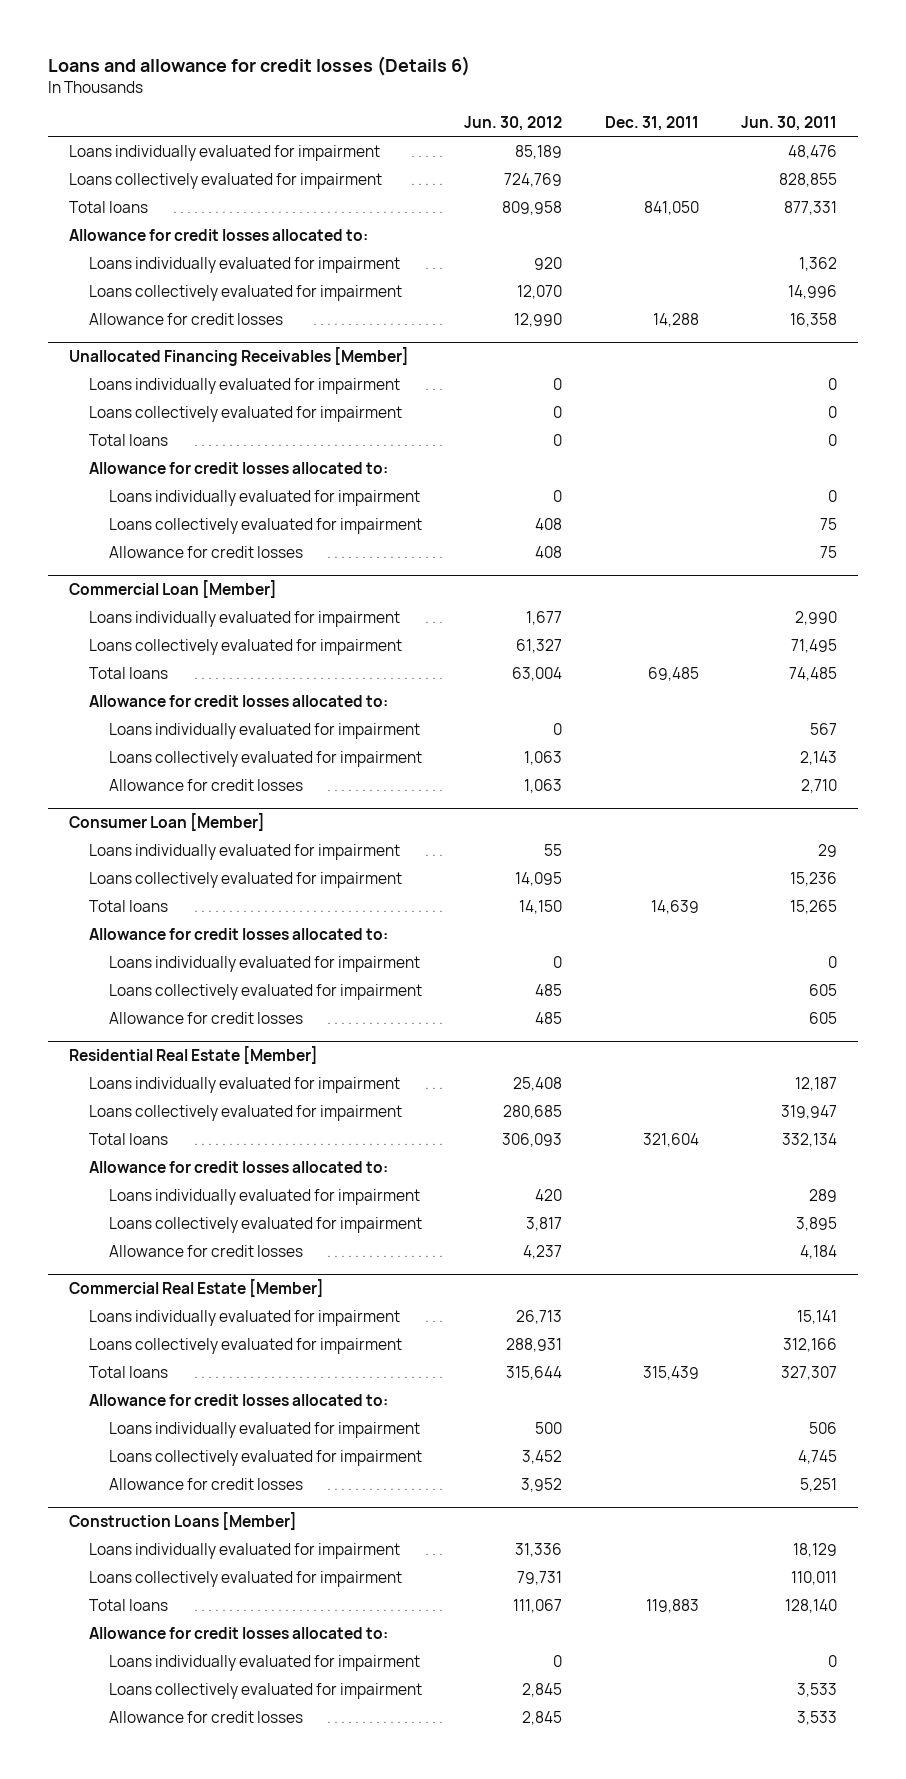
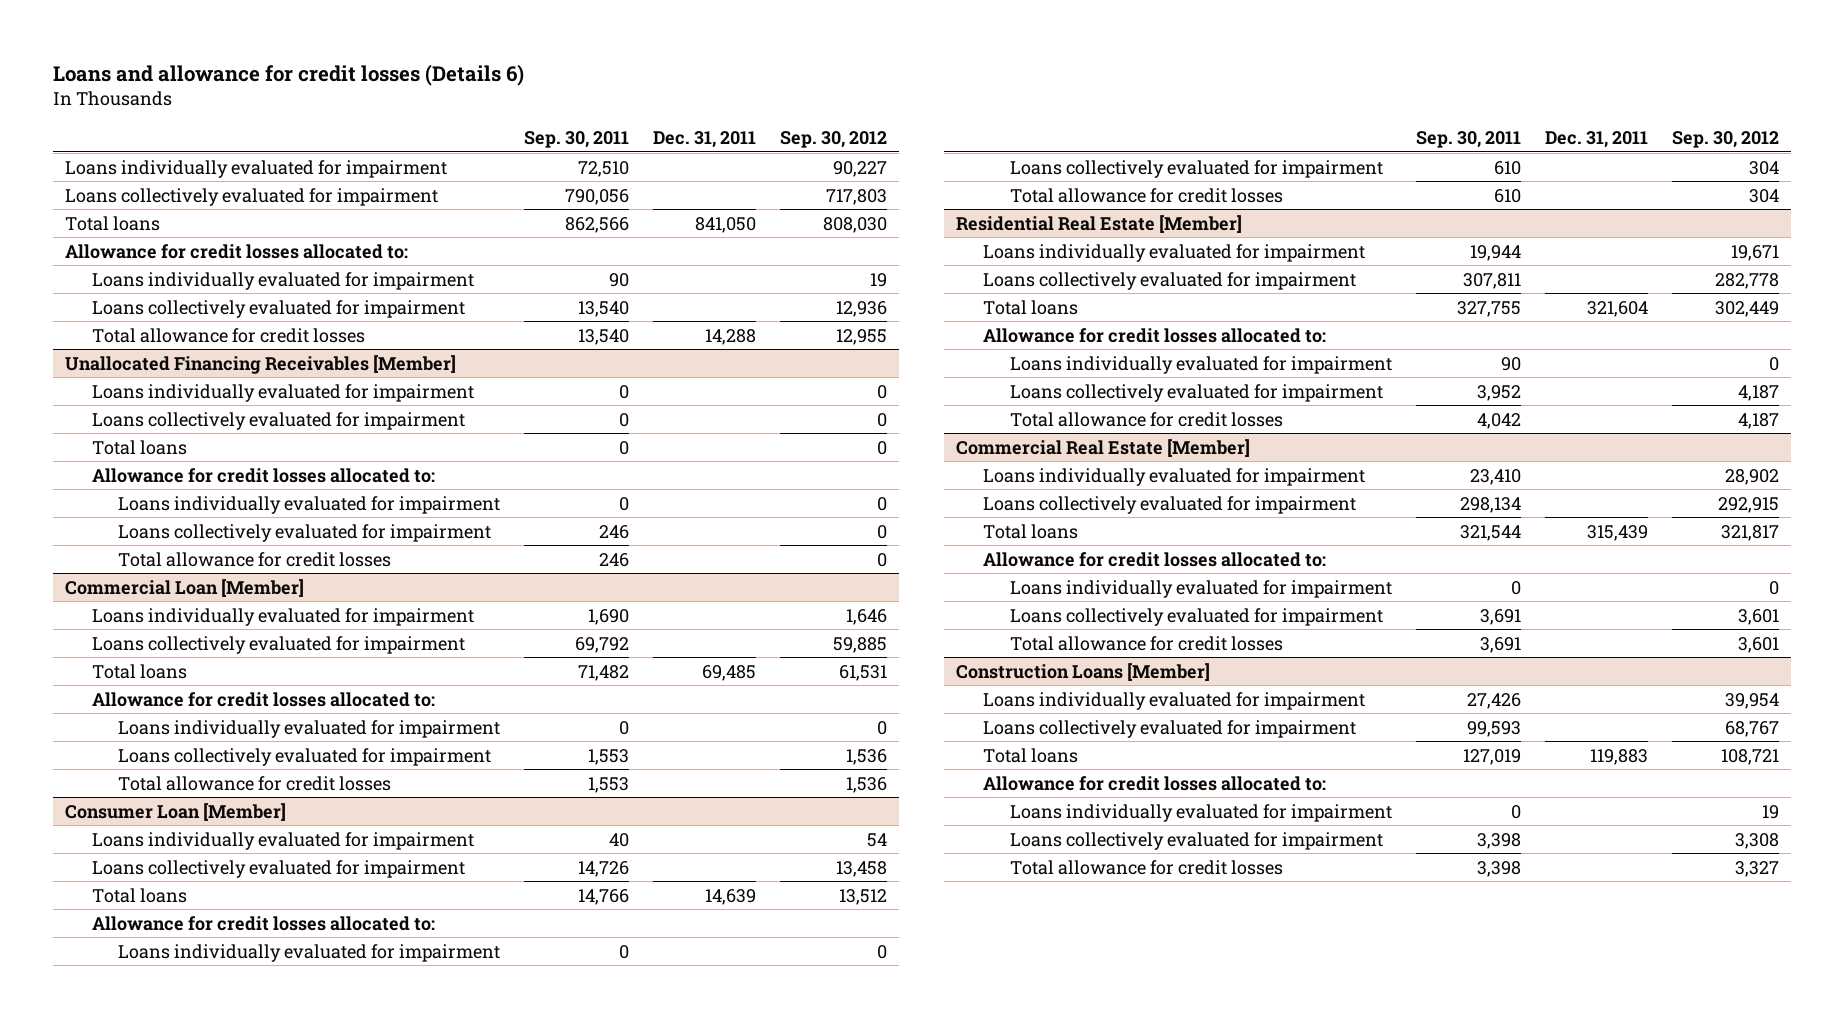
- | Jun. 30, 2012 | Dec. 31, 2011 | Jun. 30, 2011
+ | Sep. 30, 2011 | Dec. 31, 2011 | Sep. 30, 2012
- Allowance for credit losses | 12,990 | 14,288 | 16,358
+ Total allowance for credit losses | 13,540 | 14,288 | 12,955
@ Unallocated Financing Receivables [Member]
- Allowance for credit losses | 408 | | 75
+ Total allowance for credit losses | 246 | | 0
@ Commercial Loan [Member]
- Allowance for credit losses | 1,063 | | 2,710
+ Total allowance for credit losses | 1,553 | | 1,536
@ Consumer Loan [Member]
- Allowance for credit losses | 485 | | 605
+ Total allowance for credit losses | 610 | | 304
@ Residential Real Estate [Member]
- Allowance for credit losses | 4,237 | | 4,184
+ Total allowance for credit losses | 4,042 | | 4,187
@ Commercial Real Estate [Member]
- Allowance for credit losses | 3,952 | | 5,251
+ Total allowance for credit losses | 3,691 | | 3,601
@ Construction Loans [Member]
- Allowance for credit losses | 2,845 | | 3,533
+ Total allowance for credit losses | 3,398 | | 3,327

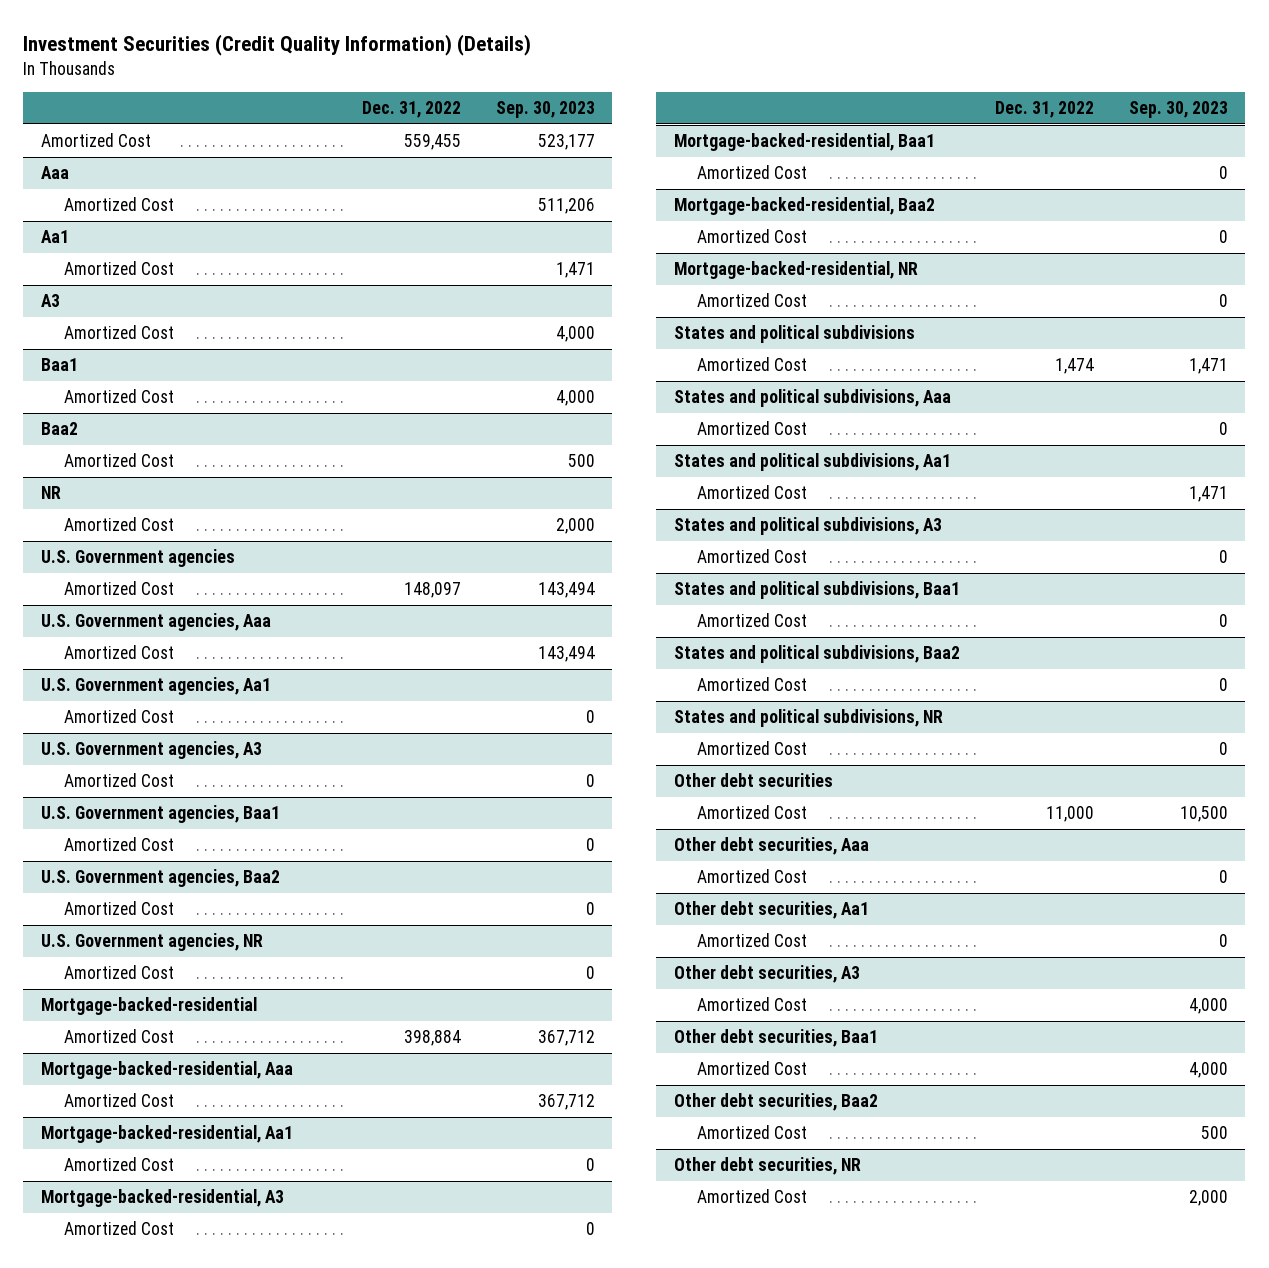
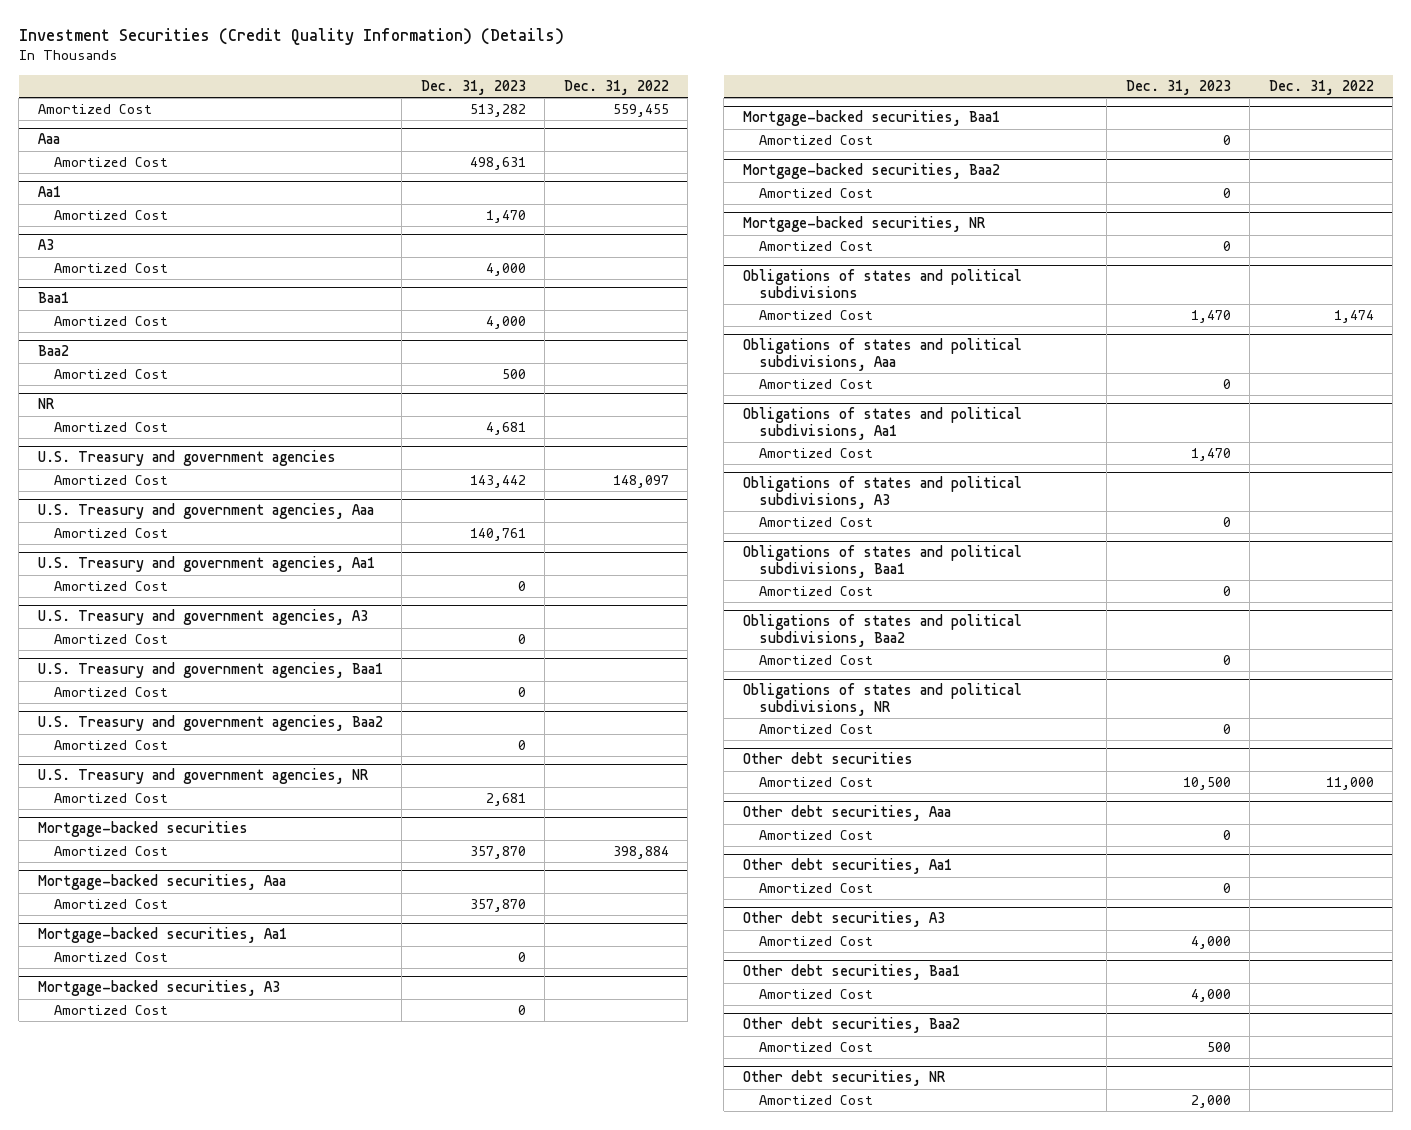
- | Dec. 31, 2022 | Sep. 30, 2023
+ | Dec. 31, 2023 | Dec. 31, 2022
- U.S. Government agencies
+ U.S. Treasury and government agencies
- U.S. Government agencies, Aaa
+ U.S. Treasury and government agencies, Aaa
- U.S. Government agencies, Aa1
+ U.S. Treasury and government agencies, Aa1
- U.S. Government agencies, A3
+ U.S. Treasury and government agencies, A3
- U.S. Government agencies, Baa1
+ U.S. Treasury and government agencies, Baa1
- U.S. Government agencies, Baa2
+ U.S. Treasury and government agencies, Baa2
- U.S. Government agencies, NR
+ U.S. Treasury and government agencies, NR
- Mortgage-backed-residential
+ Mortgage-backed securities
- Mortgage-backed-residential, Aaa
+ Mortgage-backed securities, Aaa
- Mortgage-backed-residential, Aa1
+ Mortgage-backed securities, Aa1
- Mortgage-backed-residential, A3
+ Mortgage-backed securities, A3
- Mortgage-backed-residential, Baa1
+ Mortgage-backed securities, Baa1
- Mortgage-backed-residential, Baa2
+ Mortgage-backed securities, Baa2
- Mortgage-backed-residential, NR
+ Mortgage-backed securities, NR
- States and political subdivisions
+ Obligations of states and political subdivisions
- States and political subdivisions, Aaa
+ Obligations of states and political subdivisions, Aaa
- States and political subdivisions, Aa1
+ Obligations of states and political subdivisions, Aa1
- States and political subdivisions, A3
+ Obligations of states and political subdivisions, A3
- States and political subdivisions, Baa1
+ Obligations of states and political subdivisions, Baa1
- States and political subdivisions, Baa2
+ Obligations of states and political subdivisions, Baa2
- States and political subdivisions, NR
+ Obligations of states and political subdivisions, NR

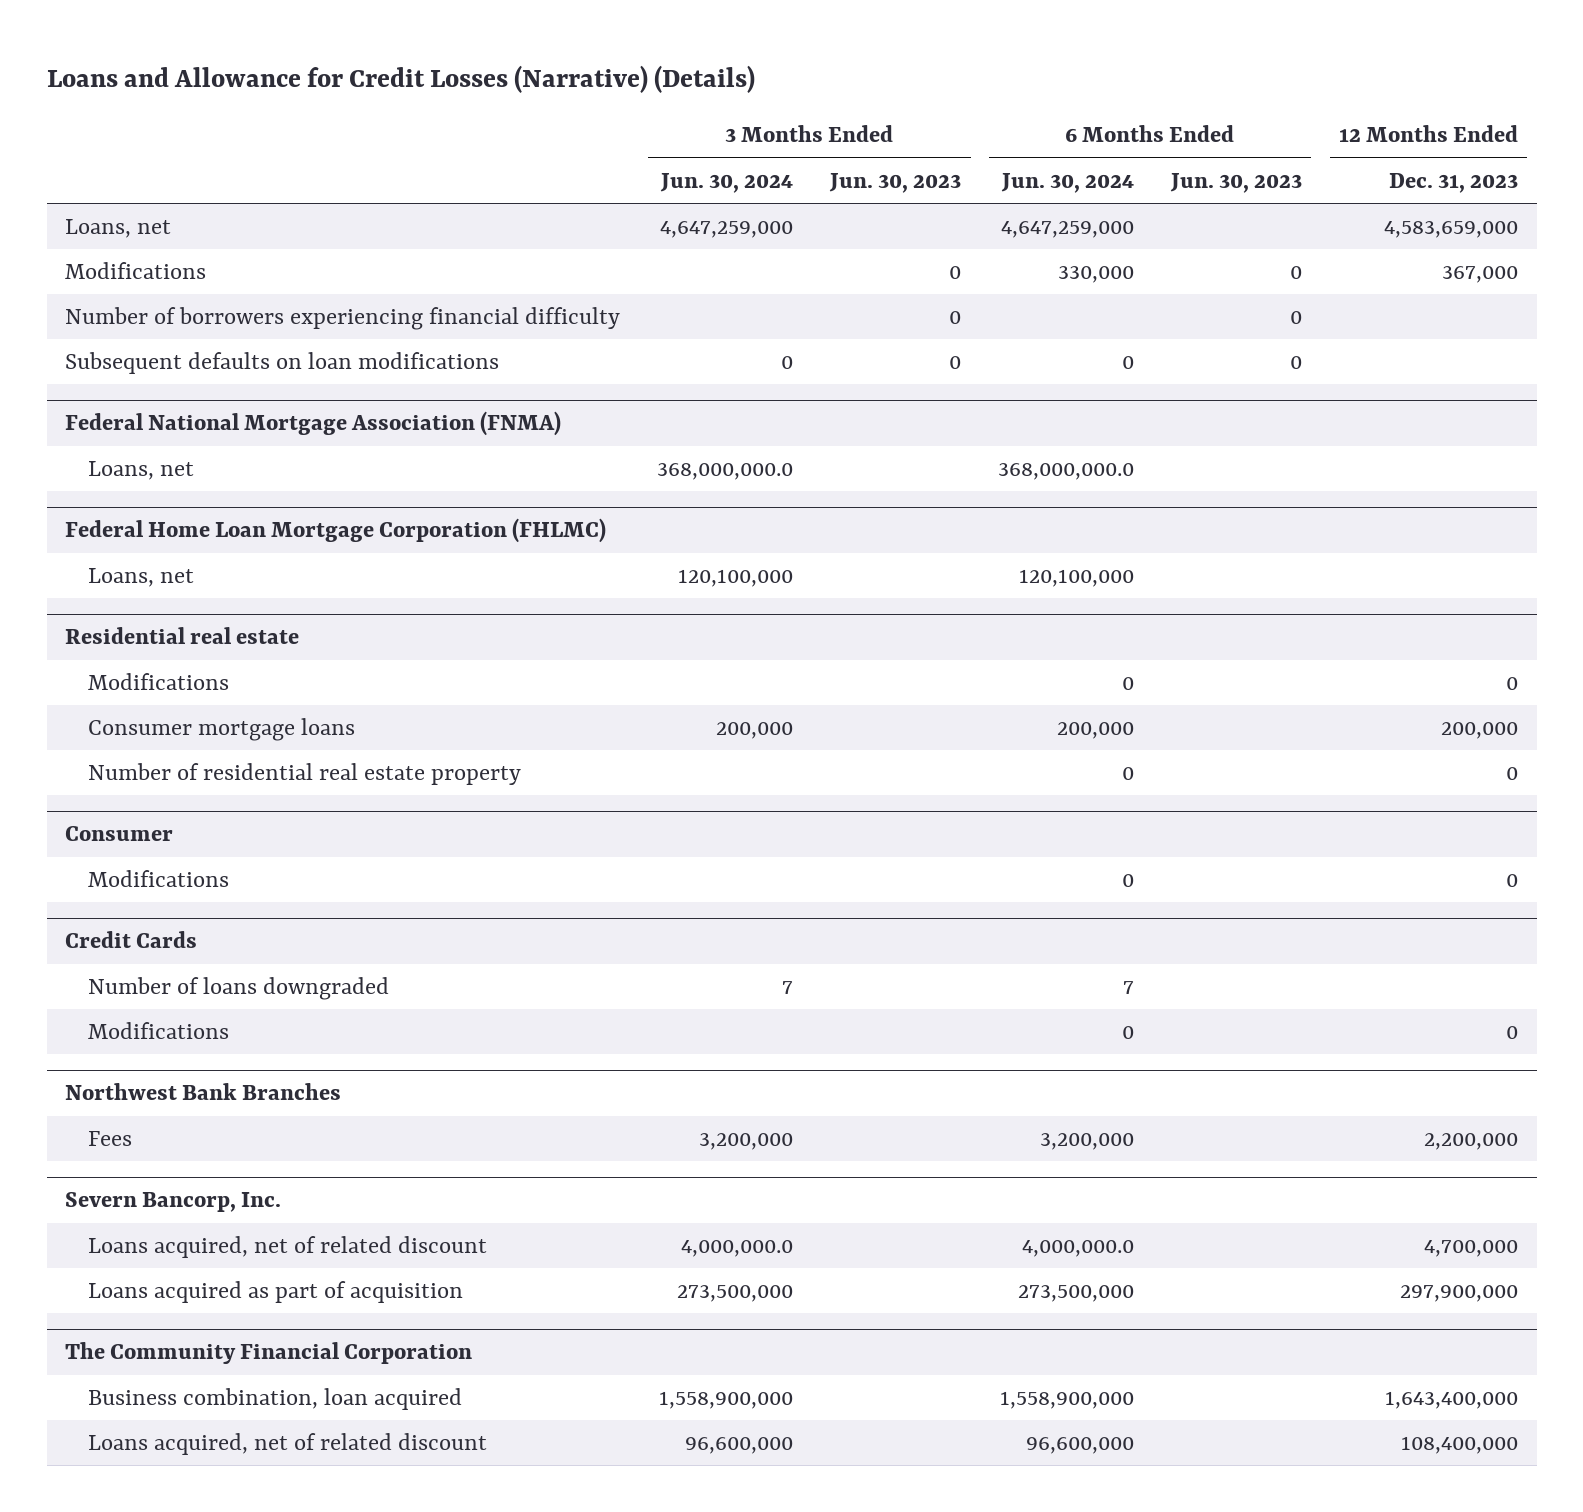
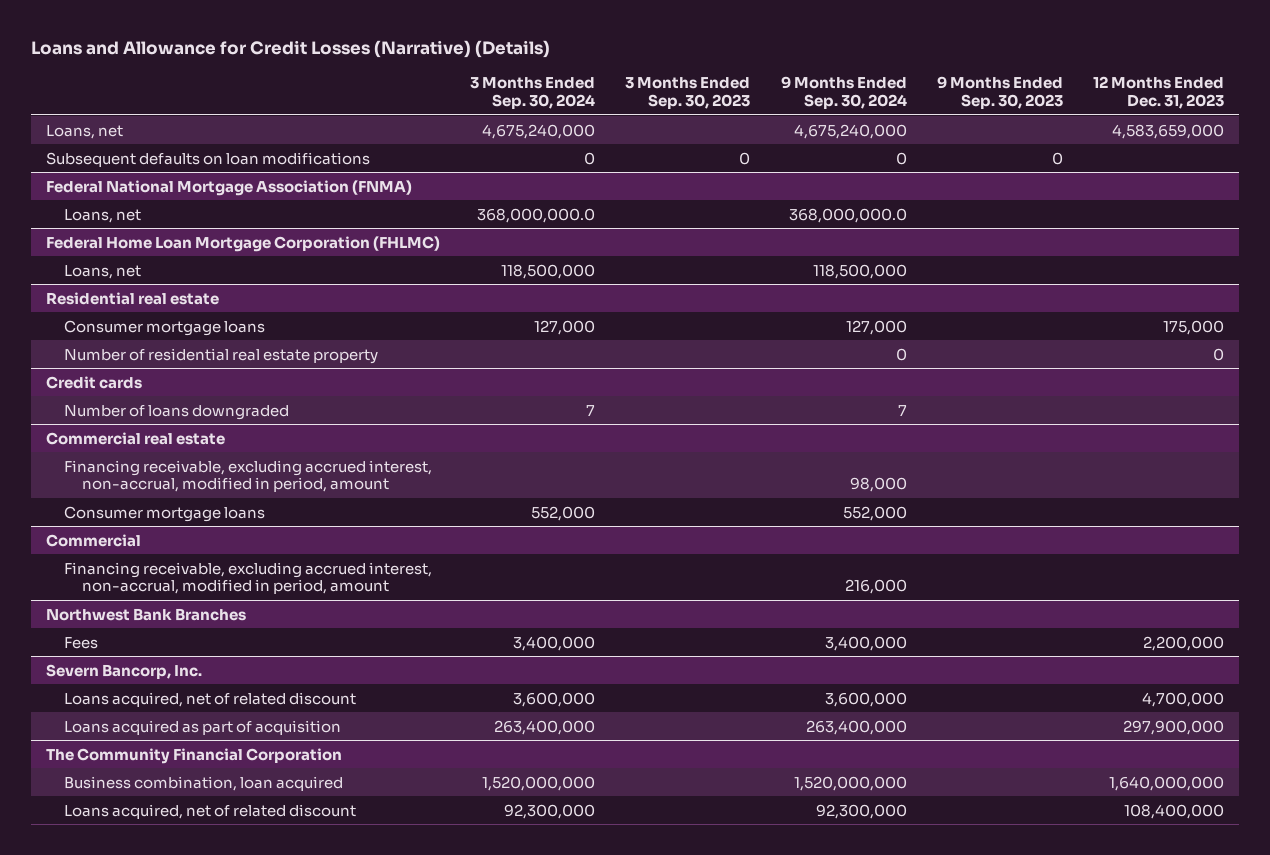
- | 3 Months Ended Jun. 30, 2024 | 3 Months Ended Jun. 30, 2023 | 6 Months Ended Jun. 30, 2024 | 6 Months Ended Jun. 30, 2023 | 12 Months Ended Dec. 31, 2023
+ | 3 Months Ended Sep. 30, 2024 | 3 Months Ended Sep. 30, 2023 | 9 Months Ended Sep. 30, 2024 | 9 Months Ended Sep. 30, 2023 | 12 Months Ended Dec. 31, 2023
- Modifications | | 0 | 330,000 | 0 | 367,000
- Number of borrowers experiencing financial difficulty | | 0 | | 0 |
@ Residential real estate
- Modifications | | | 0 | | 0
- Consumer mortgage loans | 200,000 | | 200,000 | | 200,000
+ Consumer mortgage loans | 127,000 | | 127,000 | | 175,000
- Consumer
- Modifications | | | 0 | | 0
- Credit Cards
+ Credit cards
- Modifications | | | 0 | | 0
+ Commercial real estate
+ Financing receivable, excluding accrued interest, non-accrual, modified in period, amount | | | 98,000 | |
+ Consumer mortgage loans | 552,000 | | 552,000 | |
+ Commercial
+ Financing receivable, excluding accrued interest, non-accrual, modified in period, amount | | | 216,000 | |
@ The Community Financial Corporation
- Business combination, loan acquired | 1,558,900,000 | | 1,558,900,000 | | 1,643,400,000
+ Business combination, loan acquired | 1,520,000,000 | | 1,520,000,000 | | 1,640,000,000

